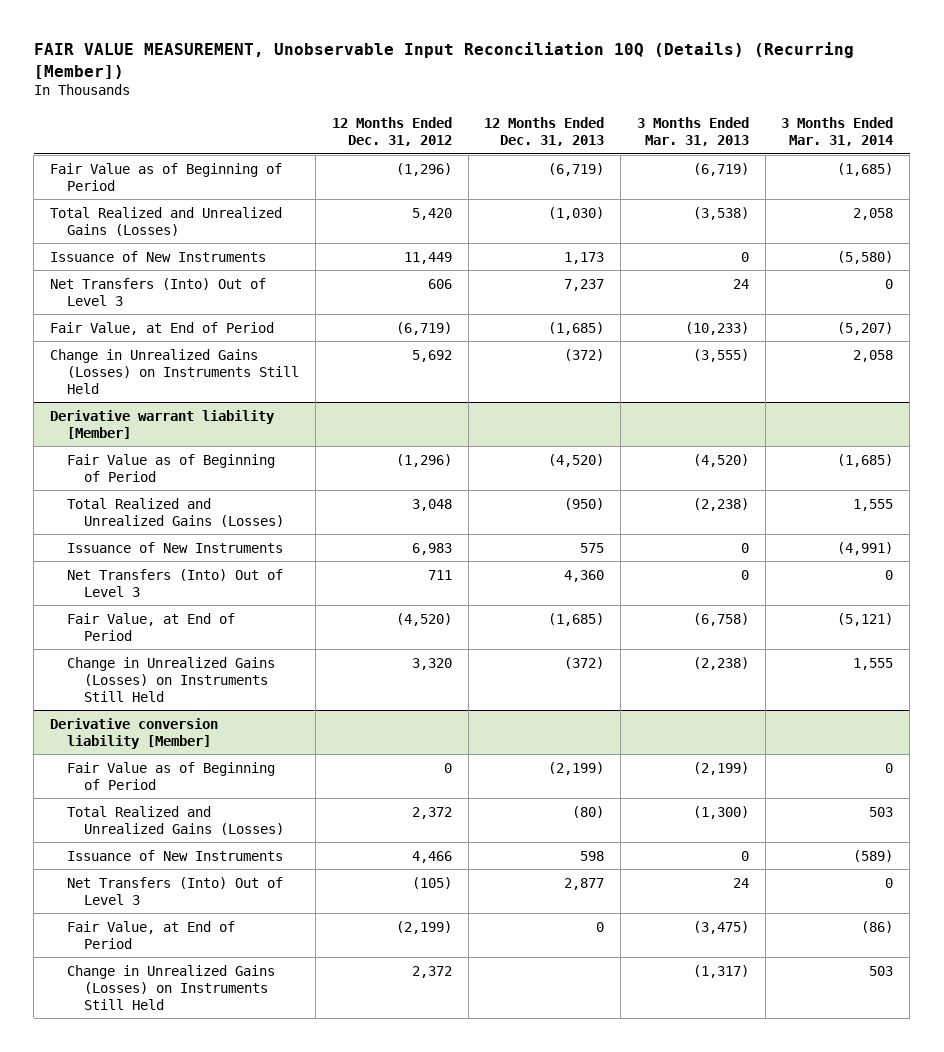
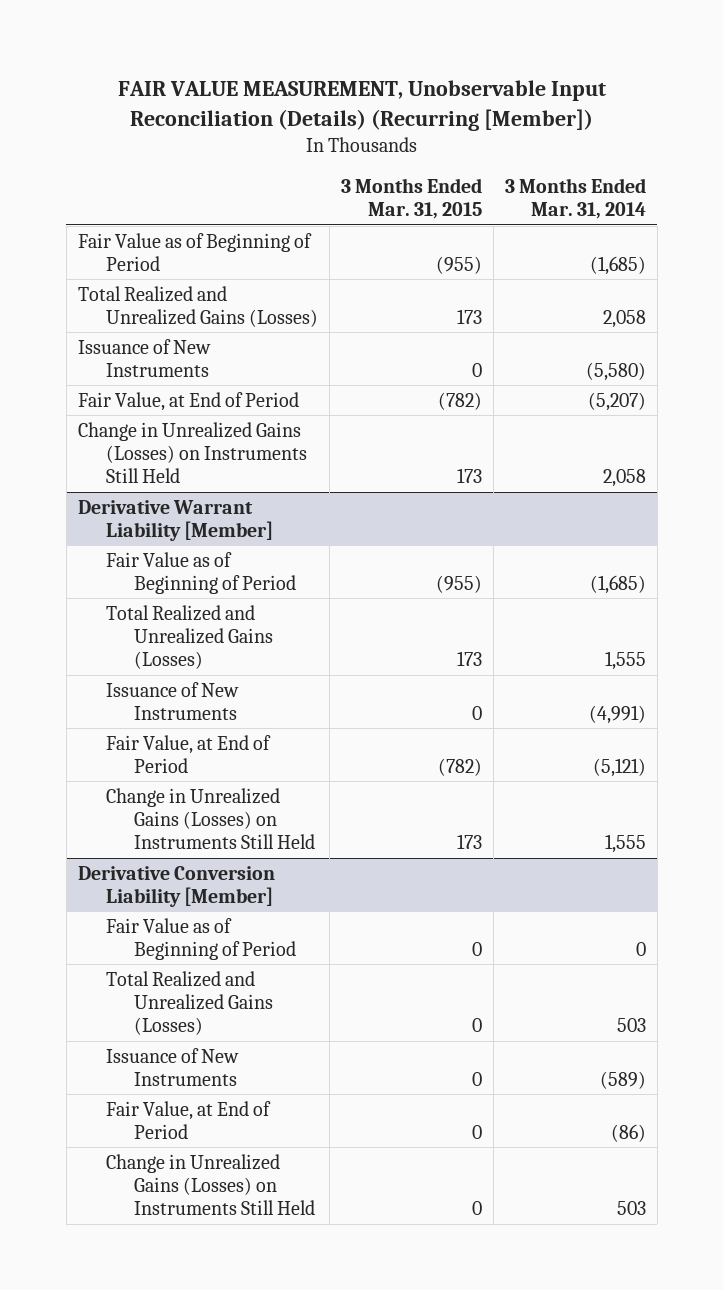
- FAIR VALUE MEASUREMENT, Unobservable Input Reconciliation 10Q (Details) (Recurring [Member])
+ FAIR VALUE MEASUREMENT, Unobservable Input Reconciliation (Details) (Recurring [Member])
- | 12 Months Ended Dec. 31, 2012 | 12 Months Ended Dec. 31, 2013 | 3 Months Ended Mar. 31, 2013 | 3 Months Ended Mar. 31, 2014
+ | 3 Months Ended Mar. 31, 2015 | 3 Months Ended Mar. 31, 2014
- Net Transfers (Into) Out of Level 3 | 606 | 7,237 | 24 | 0
- Derivative warrant liability [Member]
+ Derivative Warrant Liability [Member]
- Net Transfers (Into) Out of Level 3 | 711 | 4,360 | 0 | 0
- Derivative conversion liability [Member]
+ Derivative Conversion Liability [Member]
- Net Transfers (Into) Out of Level 3 | (105) | 2,877 | 24 | 0

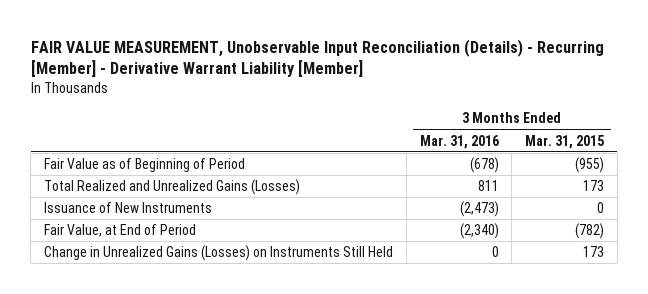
- FAIR VALUE MEASUREMENT, Unobservable Input Reconciliation (Details) (Recurring [Member])
+ FAIR VALUE MEASUREMENT, Unobservable Input Reconciliation (Details) - Recurring [Member] - Derivative Warrant Liability [Member]
- | 3 Months Ended Mar. 31, 2015 | 3 Months Ended Mar. 31, 2014
+ | 3 Months Ended Mar. 31, 2016 | 3 Months Ended Mar. 31, 2015
- Derivative Warrant Liability [Member]
- Fair Value as of Beginning of Period | (955) | (1,685)
- Total Realized and Unrealized Gains (Losses) | 173 | 1,555
- Issuance of New Instruments | 0 | (4,991)
- Fair Value, at End of Period | (782) | (5,121)
- Change in Unrealized Gains (Losses) on Instruments Still Held | 173 | 1,555
- Derivative Conversion Liability [Member]
- Fair Value as of Beginning of Period | 0 | 0
- Total Realized and Unrealized Gains (Losses) | 0 | 503
- Issuance of New Instruments | 0 | (589)
- Fair Value, at End of Period | 0 | (86)
- Change in Unrealized Gains (Losses) on Instruments Still Held | 0 | 503

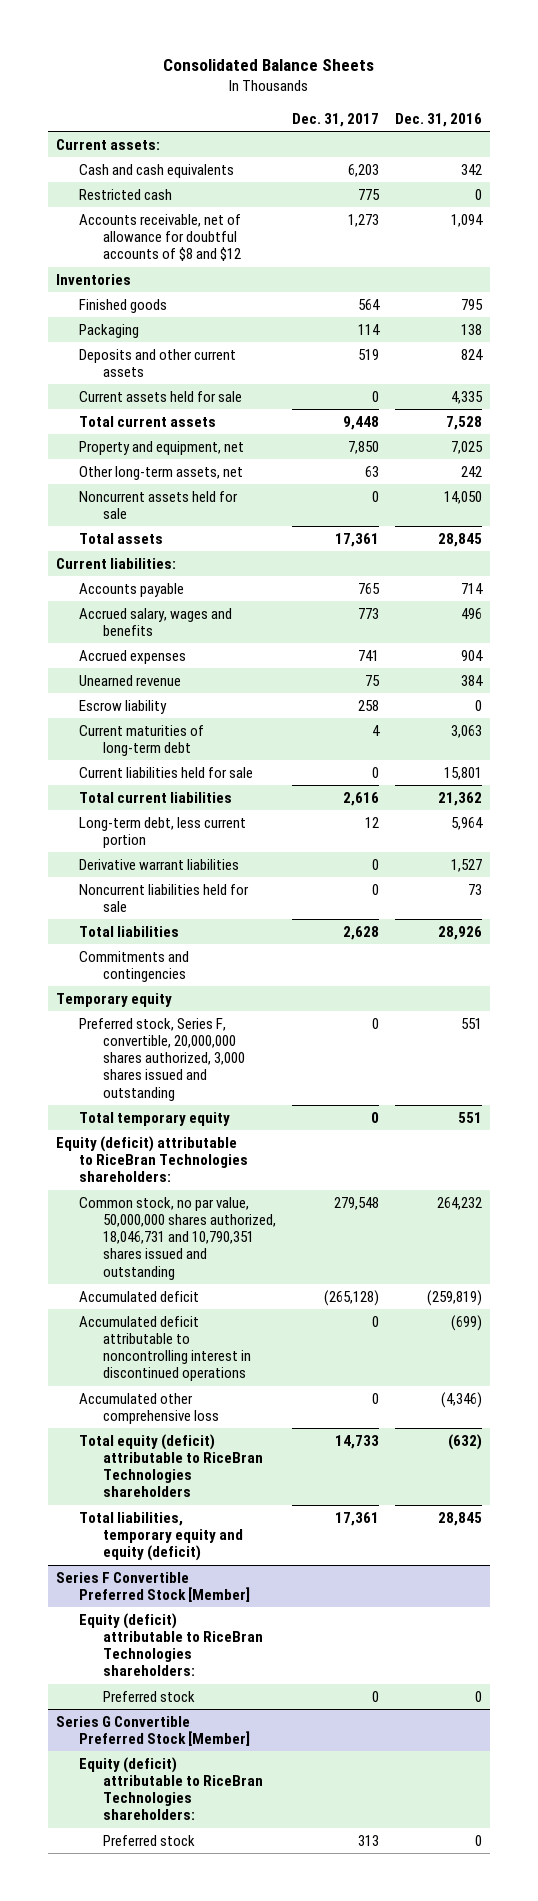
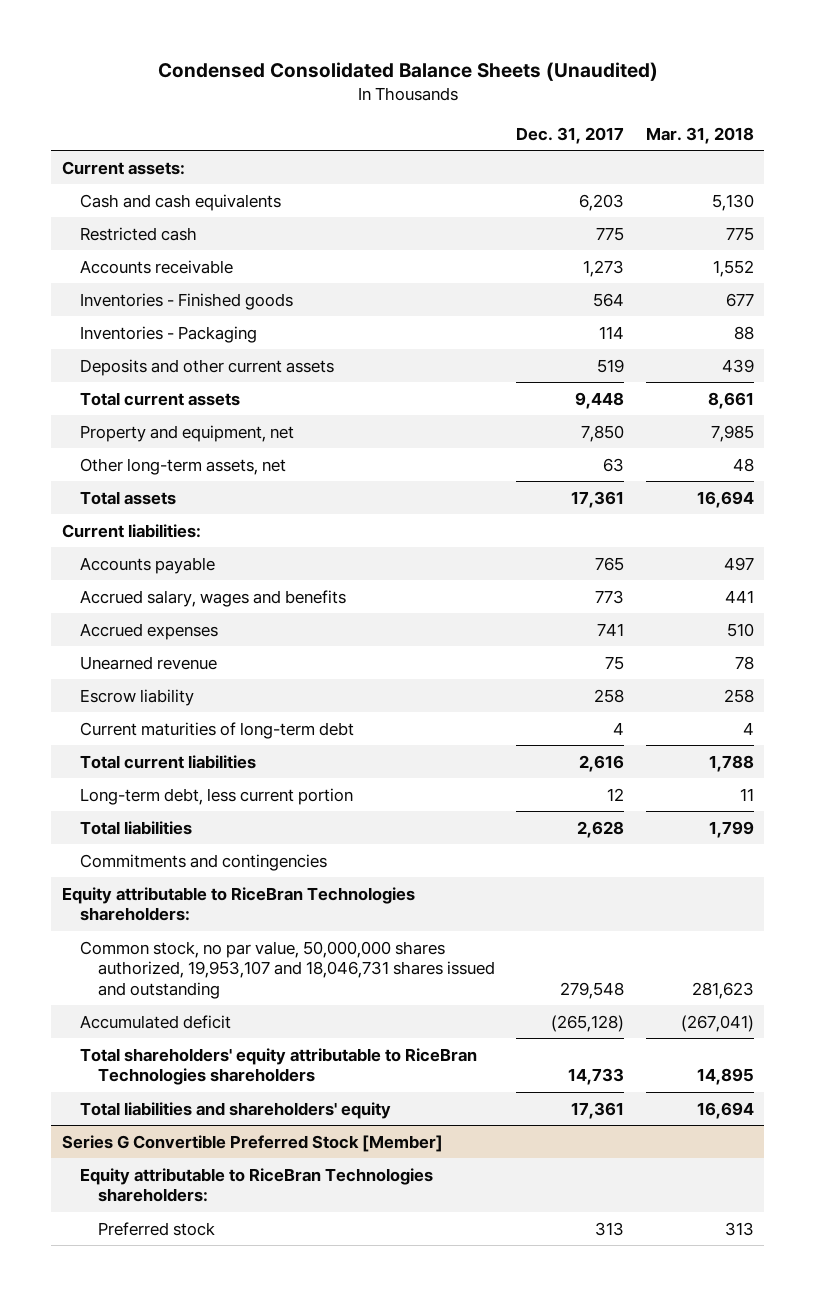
- Consolidated Balance Sheets
+ Condensed Consolidated Balance Sheets (Unaudited)
- | Dec. 31, 2017 | Dec. 31, 2016
+ | Dec. 31, 2017 | Mar. 31, 2018
- Accounts receivable, net of allowance for doubtful accounts of $8 and $12 | 1,273 | 1,094
- Inventories
- Finished goods | 564 | 795
- Packaging | 114 | 138
+ Accounts receivable | 1,273 | 1,552
+ Inventories - Finished goods | 564 | 677
+ Inventories - Packaging | 114 | 88
- Current assets held for sale | 0 | 4,335
- Noncurrent assets held for sale | 0 | 14,050
- Current liabilities held for sale | 0 | 15,801
- Derivative warrant liabilities | 0 | 1,527
- Noncurrent liabilities held for sale | 0 | 73
- Temporary equity
- Preferred stock, Series F, convertible, 20,000,000 shares authorized, 3,000 shares issued and outstanding | 0 | 551
- Total temporary equity | 0 | 551
- Equity (deficit) attributable to RiceBran Technologies shareholders:
- Common stock, no par value, 50,000,000 shares authorized, 18,046,731 and 10,790,351 shares issued and outstanding | 279,548 | 264,232
+ Equity attributable to RiceBran Technologies shareholders:
+ Common stock, no par value, 50,000,000 shares authorized, 19,953,107 and 18,046,731 shares issued and outstanding | 279,548 | 281,623
- Accumulated deficit attributable to noncontrolling interest in discontinued operations | 0 | (699)
- Accumulated other comprehensive loss | 0 | (4,346)
- Total equity (deficit) attributable to RiceBran Technologies shareholders | 14,733 | (632)
- Total liabilities, temporary equity and equity (deficit) | 17,361 | 28,845
- Series F Convertible Preferred Stock [Member]
- Equity (deficit) attributable to RiceBran Technologies shareholders:
- Preferred stock | 0 | 0
+ Total shareholders' equity attributable to RiceBran Technologies shareholders | 14,733 | 14,895
+ Total liabilities and shareholders' equity | 17,361 | 16,694
@ Series G Convertible Preferred Stock [Member]
- Equity (deficit) attributable to RiceBran Technologies shareholders:
+ Equity attributable to RiceBran Technologies shareholders:

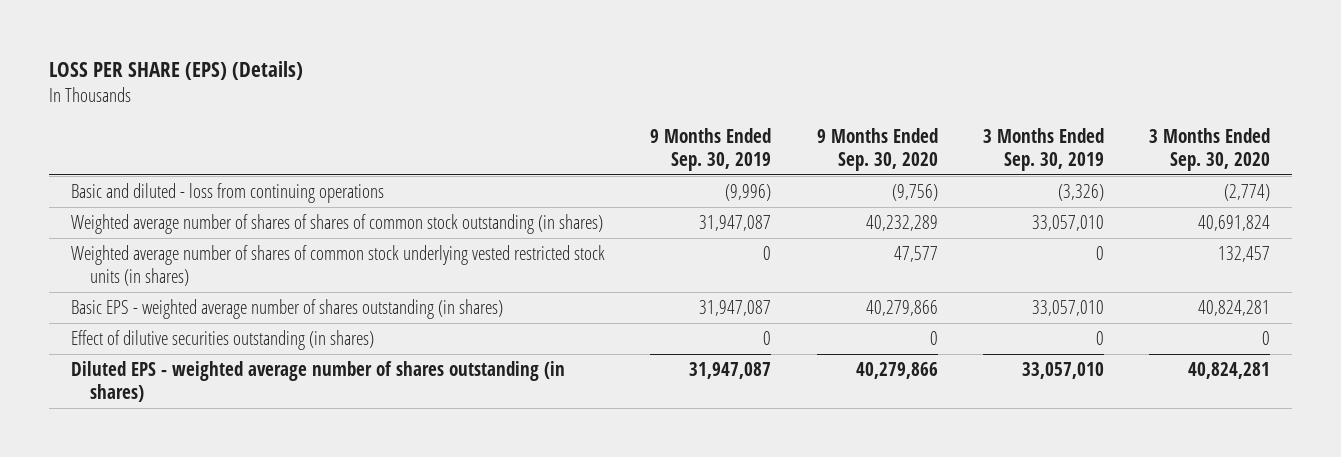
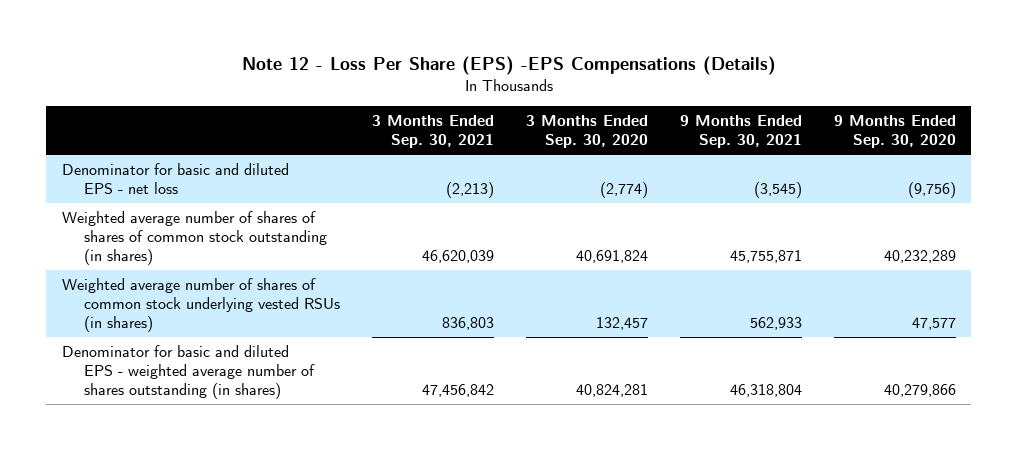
- LOSS PER SHARE (EPS) (Details)
+ Note 12 - Loss Per Share (EPS) -EPS Compensations (Details)
- | 9 Months Ended Sep. 30, 2019 | 9 Months Ended Sep. 30, 2020 | 3 Months Ended Sep. 30, 2019 | 3 Months Ended Sep. 30, 2020
+ | 3 Months Ended Sep. 30, 2021 | 3 Months Ended Sep. 30, 2020 | 9 Months Ended Sep. 30, 2021 | 9 Months Ended Sep. 30, 2020
- Basic and diluted - loss from continuing operations | (9,996) | (9,756) | (3,326) | (2,774)
+ Denominator for basic and diluted EPS - net loss | (2,213) | (2,774) | (3,545) | (9,756)
- Weighted average number of shares of common stock underlying vested restricted stock units (in shares) | 0 | 47,577 | 0 | 132,457
- Basic EPS - weighted average number of shares outstanding (in shares) | 31,947,087 | 40,279,866 | 33,057,010 | 40,824,281
- Effect of dilutive securities outstanding (in shares) | 0 | 0 | 0 | 0
- Diluted EPS - weighted average number of shares outstanding (in shares) | 31,947,087 | 40,279,866 | 33,057,010 | 40,824,281
+ Weighted average number of shares of common stock underlying vested RSUs (in shares) | 836,803 | 132,457 | 562,933 | 47,577
+ Denominator for basic and diluted EPS - weighted average number of shares outstanding (in shares) | 47,456,842 | 40,824,281 | 46,318,804 | 40,279,866

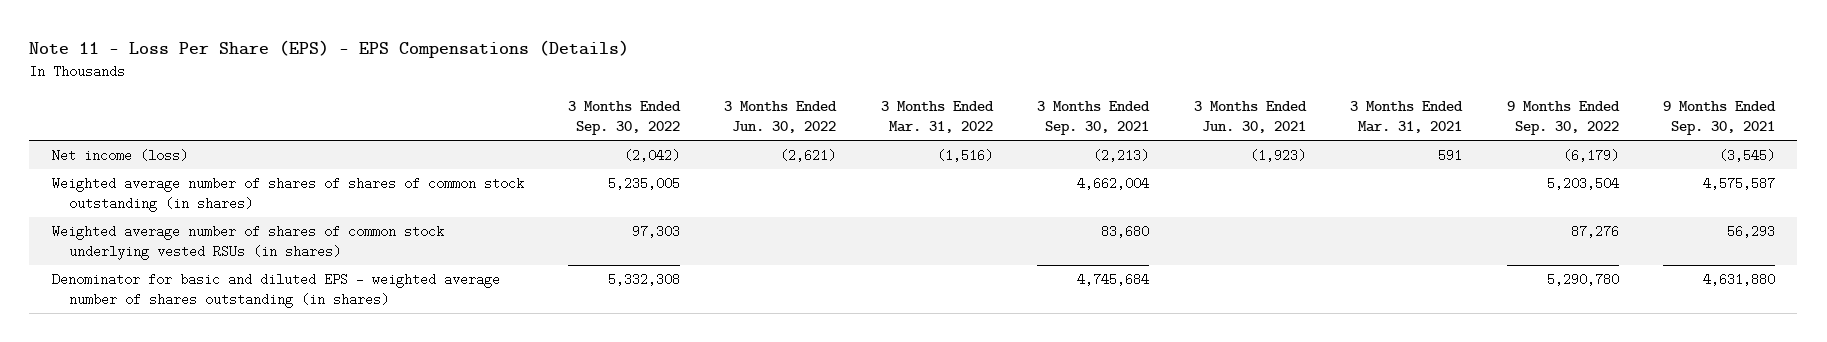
- Note 12 - Loss Per Share (EPS) -EPS Compensations (Details)
+ Note 11 - Loss Per Share (EPS) - EPS Compensations (Details)
- | 3 Months Ended Sep. 30, 2021 | 3 Months Ended Sep. 30, 2020 | 9 Months Ended Sep. 30, 2021 | 9 Months Ended Sep. 30, 2020
+ | 3 Months Ended Sep. 30, 2022 | 3 Months Ended Jun. 30, 2022 | 3 Months Ended Mar. 31, 2022 | 3 Months Ended Sep. 30, 2021 | 3 Months Ended Jun. 30, 2021 | 3 Months Ended Mar. 31, 2021 | 9 Months Ended Sep. 30, 2022 | 9 Months Ended Sep. 30, 2021
- Denominator for basic and diluted EPS - net loss | (2,213) | (2,774) | (3,545) | (9,756)
- Weighted average number of shares of shares of common stock outstanding (in shares) | 46,620,039 | 40,691,824 | 45,755,871 | 40,232,289
- Weighted average number of shares of common stock underlying vested RSUs (in shares) | 836,803 | 132,457 | 562,933 | 47,577
- Denominator for basic and diluted EPS - weighted average number of shares outstanding (in shares) | 47,456,842 | 40,824,281 | 46,318,804 | 40,279,866
+ Net income (loss) | (2,042) | (2,621) | (1,516) | (2,213) | (1,923) | 591 | (6,179) | (3,545)
+ Weighted average number of shares of shares of common stock outstanding (in shares) | 5,235,005 | | | 4,662,004 | | | 5,203,504 | 4,575,587
+ Weighted average number of shares of common stock underlying vested RSUs (in shares) | 97,303 | | | 83,680 | | | 87,276 | 56,293
+ Denominator for basic and diluted EPS - weighted average number of shares outstanding (in shares) | 5,332,308 | | | 4,745,684 | | | 5,290,780 | 4,631,880

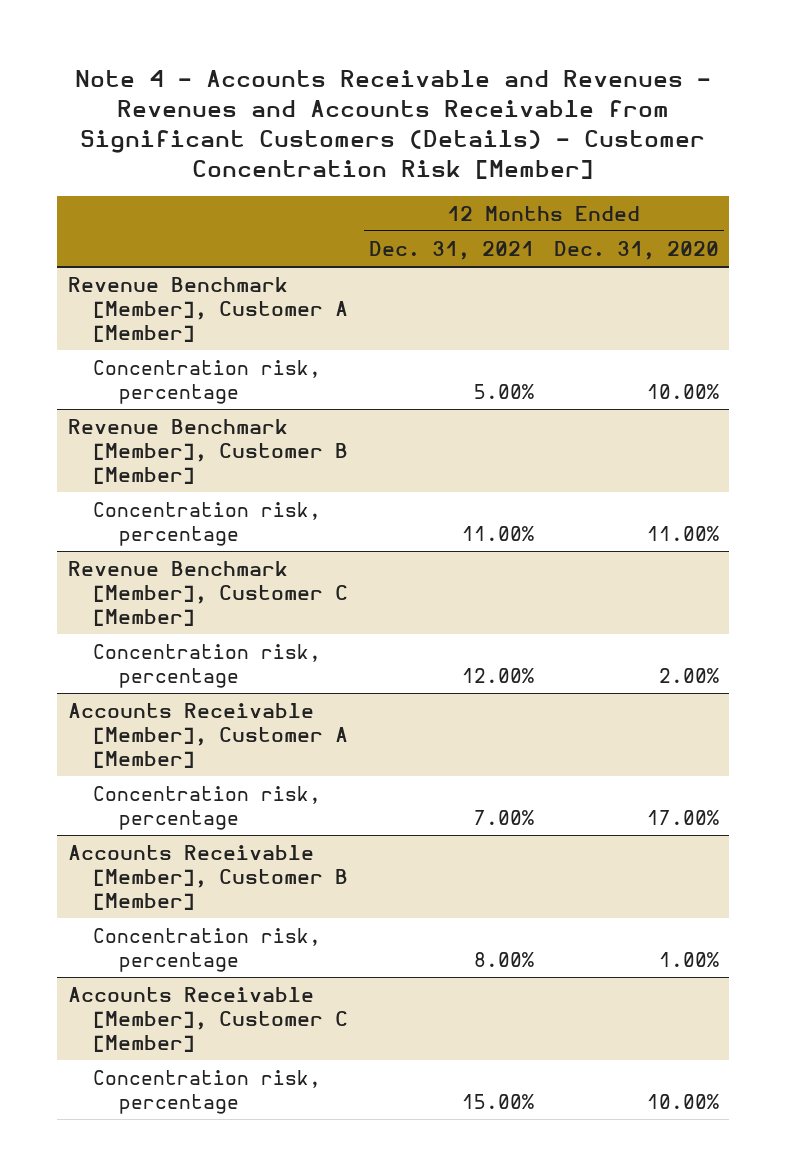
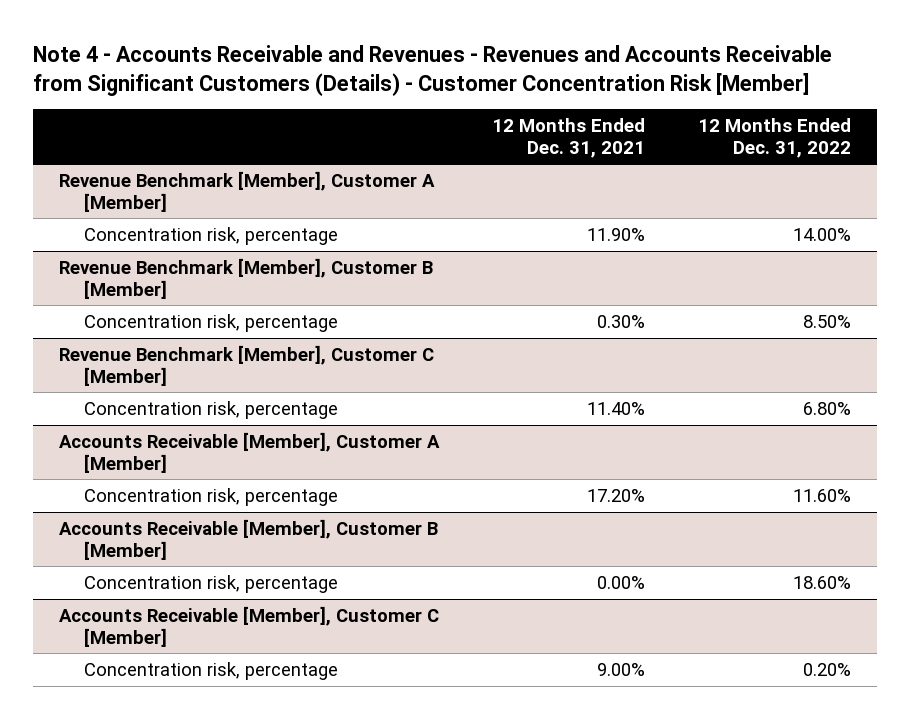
- | 12 Months Ended Dec. 31, 2021 | 12 Months Ended Dec. 31, 2020
+ | 12 Months Ended Dec. 31, 2021 | 12 Months Ended Dec. 31, 2022
@ Revenue Benchmark [Member], Customer A [Member]
- Concentration risk, percentage | 5.00% | 10.00%
+ Concentration risk, percentage | 11.90% | 14.00%
@ Revenue Benchmark [Member], Customer B [Member]
- Concentration risk, percentage | 11.00% | 11.00%
+ Concentration risk, percentage | 0.30% | 8.50%
@ Revenue Benchmark [Member], Customer C [Member]
- Concentration risk, percentage | 12.00% | 2.00%
+ Concentration risk, percentage | 11.40% | 6.80%
@ Accounts Receivable [Member], Customer A [Member]
- Concentration risk, percentage | 7.00% | 17.00%
+ Concentration risk, percentage | 17.20% | 11.60%
@ Accounts Receivable [Member], Customer B [Member]
- Concentration risk, percentage | 8.00% | 1.00%
+ Concentration risk, percentage | 0.00% | 18.60%
@ Accounts Receivable [Member], Customer C [Member]
- Concentration risk, percentage | 15.00% | 10.00%
+ Concentration risk, percentage | 9.00% | 0.20%

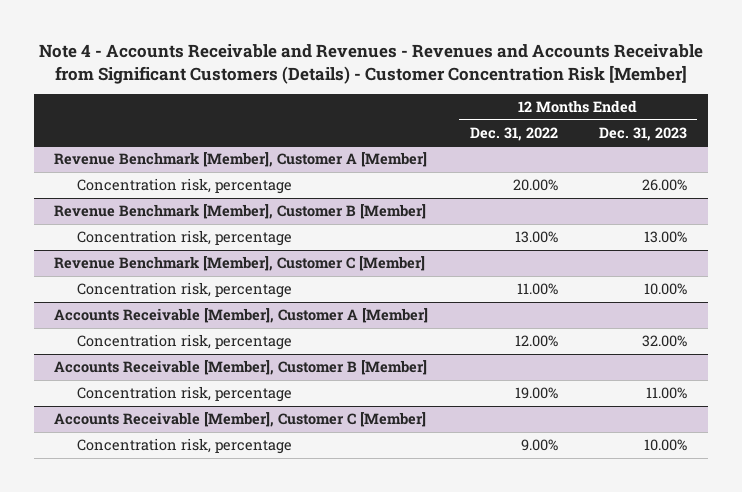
- | 12 Months Ended Dec. 31, 2021 | 12 Months Ended Dec. 31, 2022
+ | 12 Months Ended Dec. 31, 2022 | 12 Months Ended Dec. 31, 2023
@ Revenue Benchmark [Member], Customer A [Member]
- Concentration risk, percentage | 11.90% | 14.00%
+ Concentration risk, percentage | 20.00% | 26.00%
@ Revenue Benchmark [Member], Customer B [Member]
- Concentration risk, percentage | 0.30% | 8.50%
+ Concentration risk, percentage | 13.00% | 13.00%
@ Revenue Benchmark [Member], Customer C [Member]
- Concentration risk, percentage | 11.40% | 6.80%
+ Concentration risk, percentage | 11.00% | 10.00%
@ Accounts Receivable [Member], Customer A [Member]
- Concentration risk, percentage | 17.20% | 11.60%
+ Concentration risk, percentage | 12.00% | 32.00%
@ Accounts Receivable [Member], Customer B [Member]
- Concentration risk, percentage | 0.00% | 18.60%
+ Concentration risk, percentage | 19.00% | 11.00%
@ Accounts Receivable [Member], Customer C [Member]
- Concentration risk, percentage | 9.00% | 0.20%
+ Concentration risk, percentage | 9.00% | 10.00%

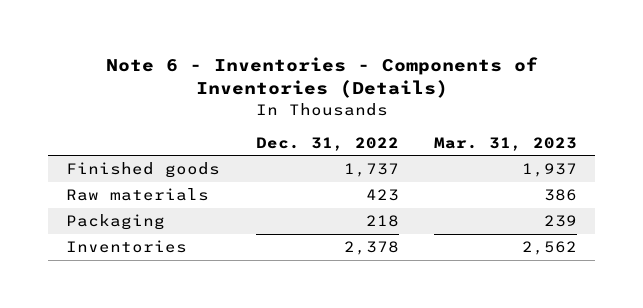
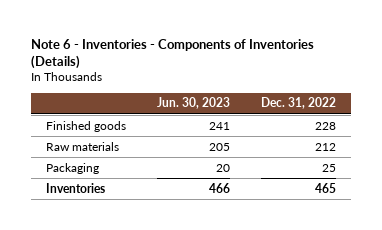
- | Dec. 31, 2022 | Mar. 31, 2023
+ | Jun. 30, 2023 | Dec. 31, 2022
- Finished goods | 1,737 | 1,937
- Raw materials | 423 | 386
- Packaging | 218 | 239
- Inventories | 2,378 | 2,562
+ Finished goods | 241 | 228
+ Raw materials | 205 | 212
+ Packaging | 20 | 25
+ Inventories | 466 | 465

